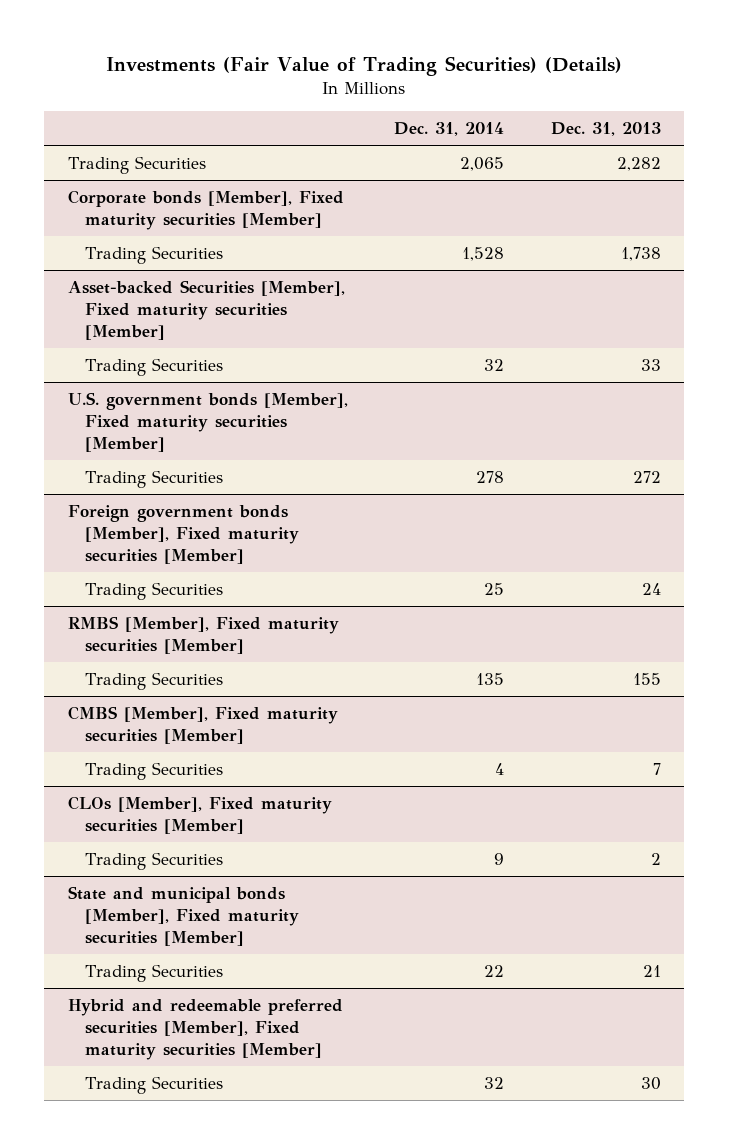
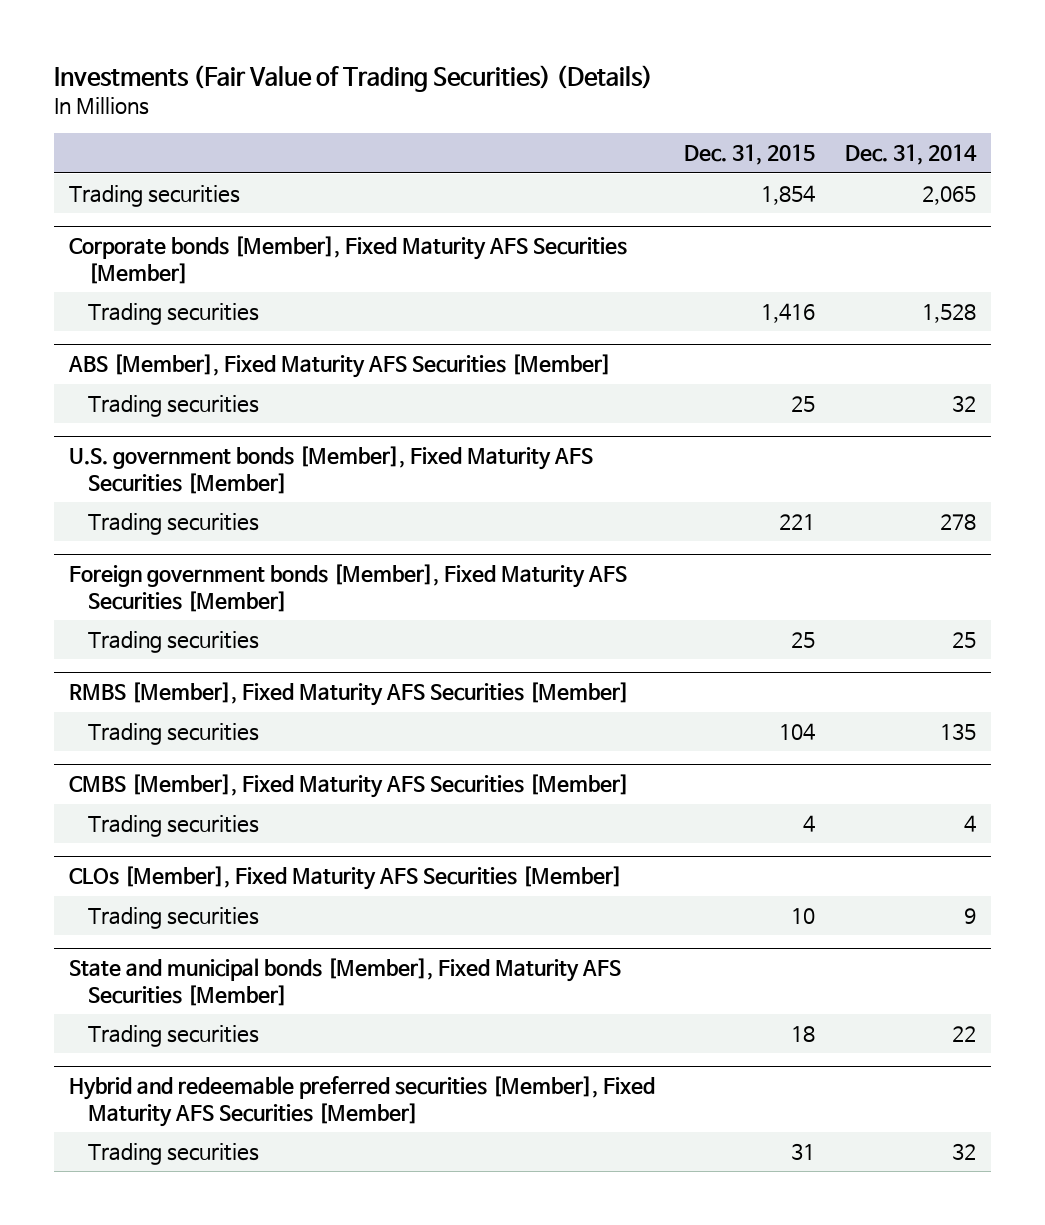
- | Dec. 31, 2014 | Dec. 31, 2013
+ | Dec. 31, 2015 | Dec. 31, 2014
- Trading Securities | 2,065 | 2,282
- Corporate bonds [Member], Fixed maturity securities [Member]
- Trading Securities | 1,528 | 1,738
- Asset-backed Securities [Member], Fixed maturity securities [Member]
- Trading Securities | 32 | 33
- U.S. government bonds [Member], Fixed maturity securities [Member]
- Trading Securities | 278 | 272
- Foreign government bonds [Member], Fixed maturity securities [Member]
- Trading Securities | 25 | 24
- RMBS [Member], Fixed maturity securities [Member]
- Trading Securities | 135 | 155
- CMBS [Member], Fixed maturity securities [Member]
- Trading Securities | 4 | 7
- CLOs [Member], Fixed maturity securities [Member]
- Trading Securities | 9 | 2
- State and municipal bonds [Member], Fixed maturity securities [Member]
- Trading Securities | 22 | 21
- Hybrid and redeemable preferred securities [Member], Fixed maturity securities [Member]
- Trading Securities | 32 | 30
+ Trading securities | 1,854 | 2,065
+ Corporate bonds [Member], Fixed Maturity AFS Securities [Member]
+ Trading securities | 1,416 | 1,528
+ ABS [Member], Fixed Maturity AFS Securities [Member]
+ Trading securities | 25 | 32
+ U.S. government bonds [Member], Fixed Maturity AFS Securities [Member]
+ Trading securities | 221 | 278
+ Foreign government bonds [Member], Fixed Maturity AFS Securities [Member]
+ Trading securities | 25 | 25
+ RMBS [Member], Fixed Maturity AFS Securities [Member]
+ Trading securities | 104 | 135
+ CMBS [Member], Fixed Maturity AFS Securities [Member]
+ Trading securities | 4 | 4
+ CLOs [Member], Fixed Maturity AFS Securities [Member]
+ Trading securities | 10 | 9
+ State and municipal bonds [Member], Fixed Maturity AFS Securities [Member]
+ Trading securities | 18 | 22
+ Hybrid and redeemable preferred securities [Member], Fixed Maturity AFS Securities [Member]
+ Trading securities | 31 | 32

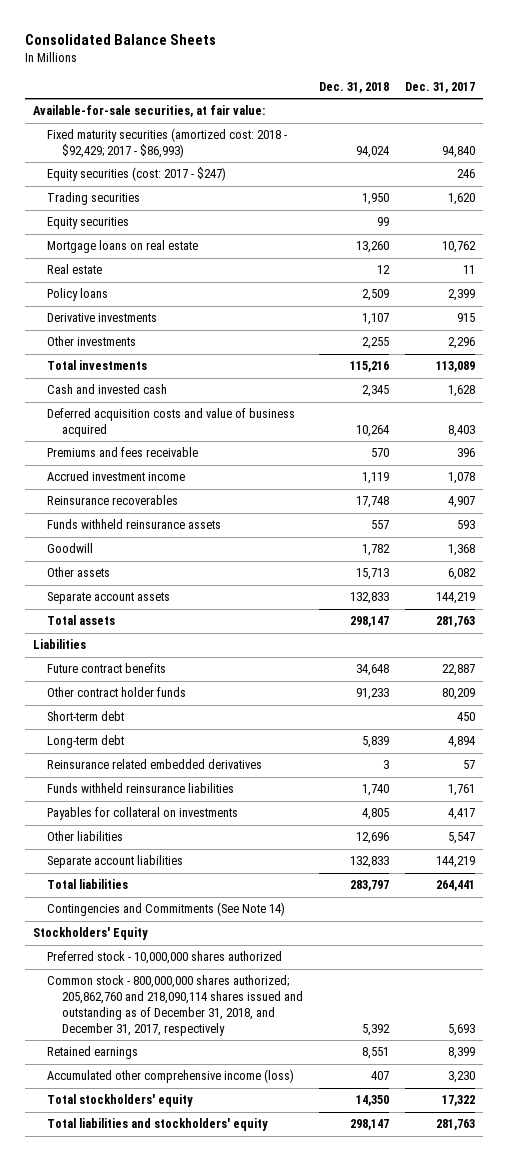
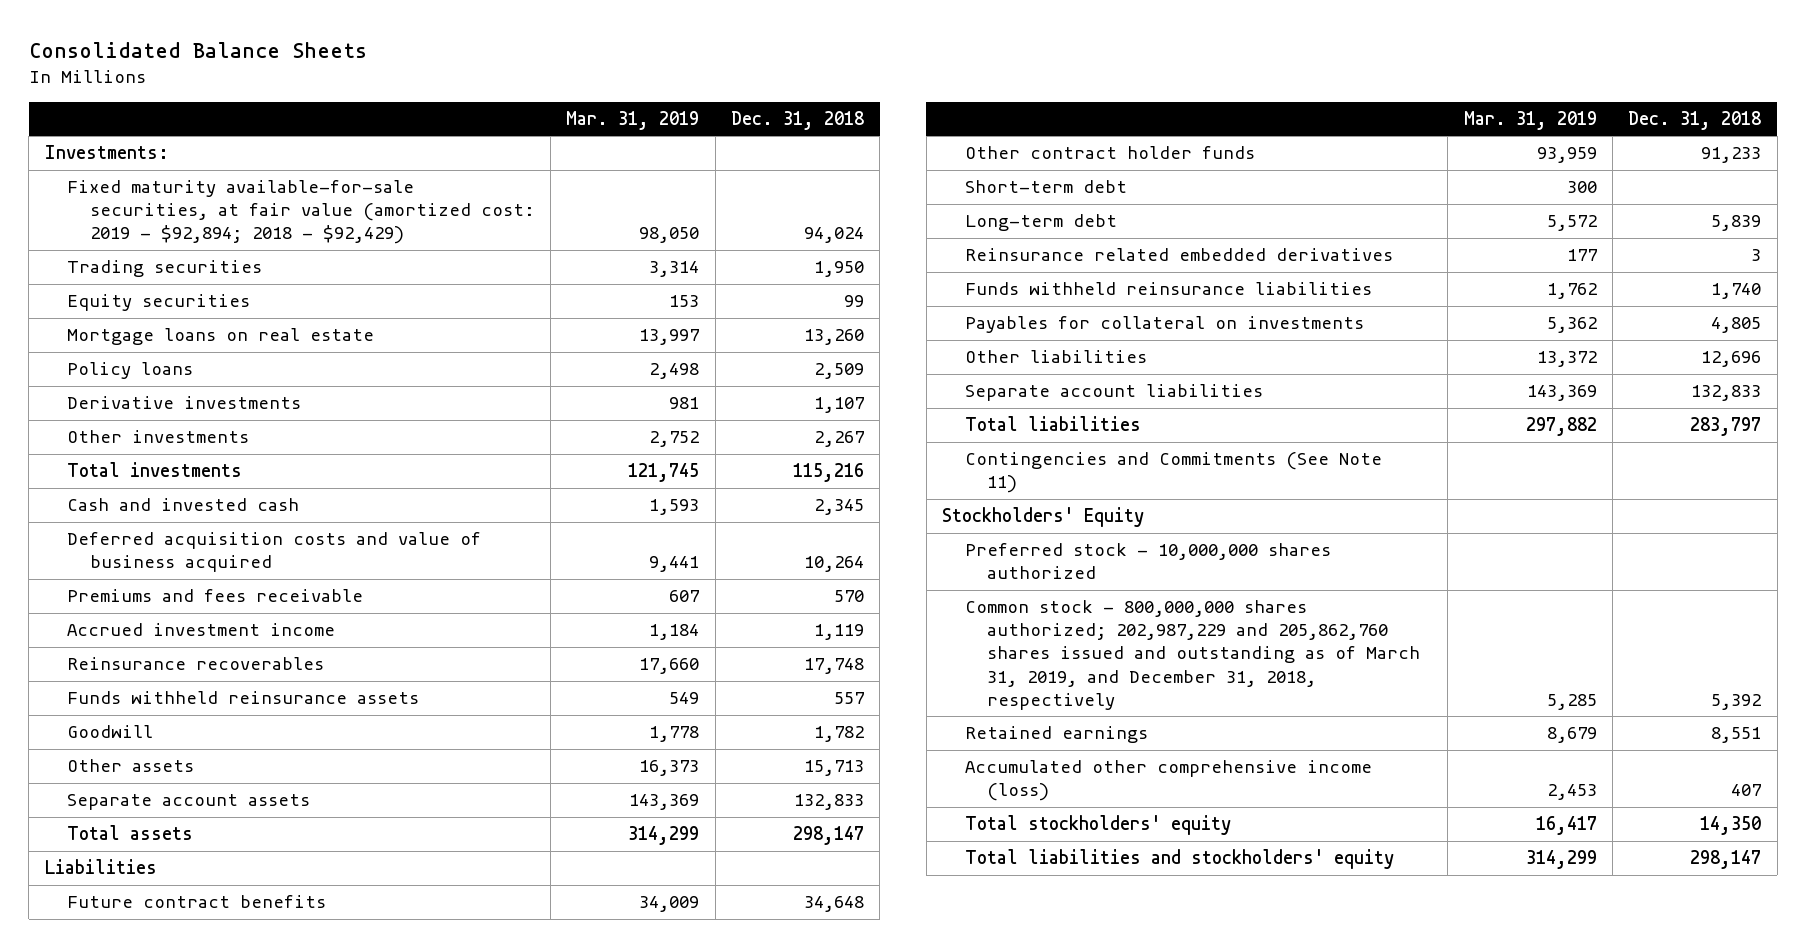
- | Dec. 31, 2018 | Dec. 31, 2017
+ | Mar. 31, 2019 | Dec. 31, 2018
- Available-for-sale securities, at fair value:
- Fixed maturity securities (amortized cost: 2018 - $92,429; 2017 - $86,993) | 94,024 | 94,840
- Equity securities (cost: 2017 - $247) | | 246
+ Investments:
+ Fixed maturity available-for-sale securities, at fair value (amortized cost: 2019 - $92,894; 2018 - $92,429) | 98,050 | 94,024
- Real estate | 12 | 11
- Other investments | 2,255 | 2,296
+ Other investments | 2,752 | 2,267
- Contingencies and Commitments (See Note 14)
+ Contingencies and Commitments (See Note 11)
- Common stock - 800,000,000 shares authorized; 205,862,760 and 218,090,114 shares issued and outstanding as of December 31, 2018, and December 31, 2017, respectively | 5,392 | 5,693
+ Common stock - 800,000,000 shares authorized; 202,987,229 and 205,862,760 shares issued and outstanding as of March 31, 2019, and December 31, 2018, respectively | 5,285 | 5,392

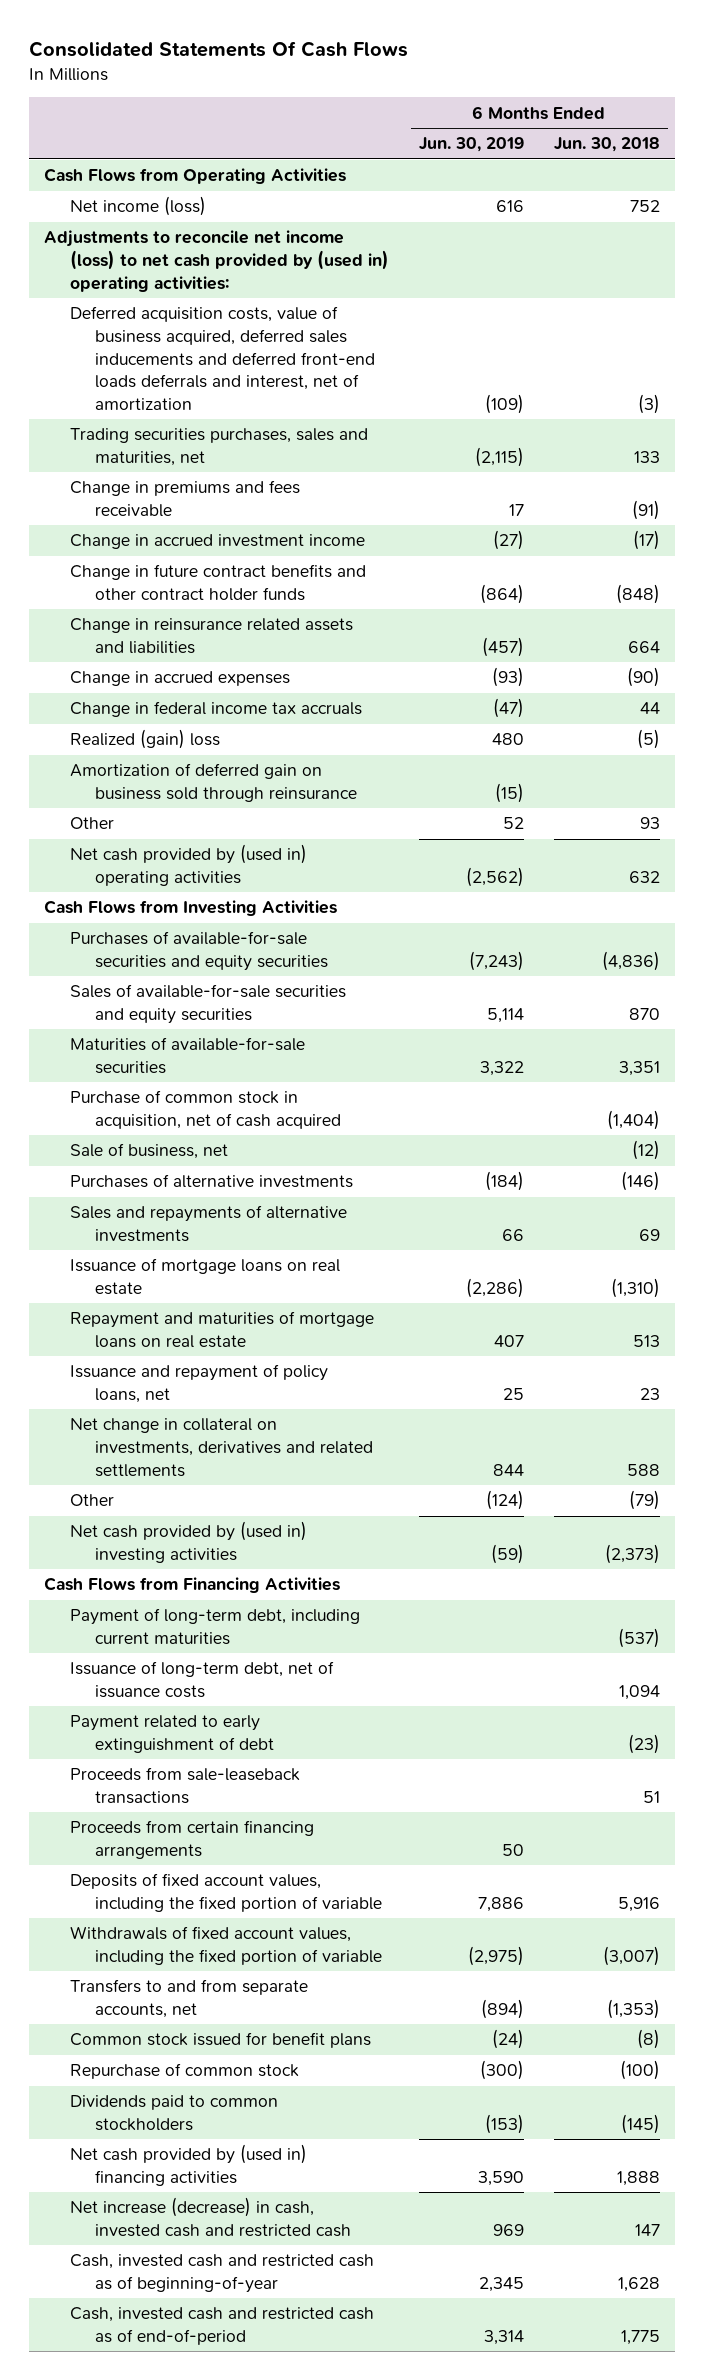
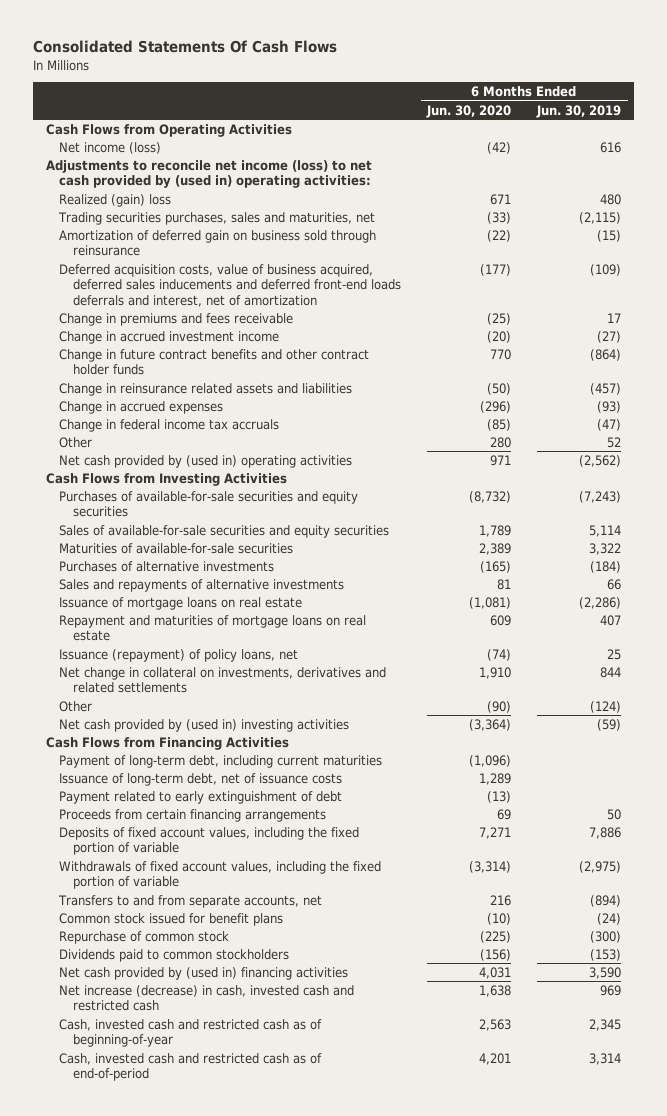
- | 6 Months Ended Jun. 30, 2019 | 6 Months Ended Jun. 30, 2018
+ | 6 Months Ended Jun. 30, 2020 | 6 Months Ended Jun. 30, 2019
moved up: Realized (gain) loss | 671 | 480
moved up: Amortization of deferred gain on business sold through reinsurance | (22) | (15)
moved down: Deferred acquisition costs, value of business acquired, deferred sales inducements and deferred front-end loads deferrals and interest, net of amortization | (177) | (109)
- Purchase of common stock in acquisition, net of cash acquired | | (1,404)
- Sale of business, net | | (12)
- Issuance and repayment of policy loans, net | 25 | 23
+ Issuance (repayment) of policy loans, net | (74) | 25
- Proceeds from sale-leaseback transactions | | 51

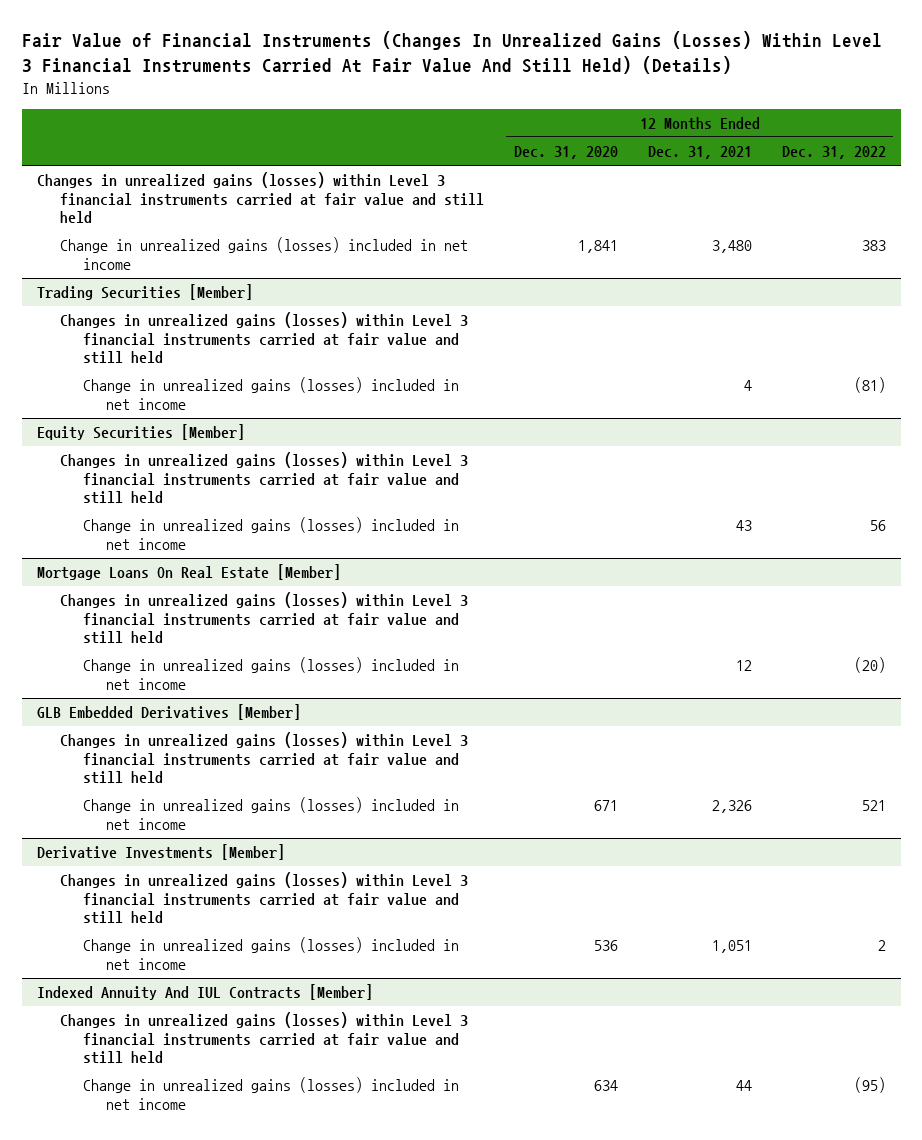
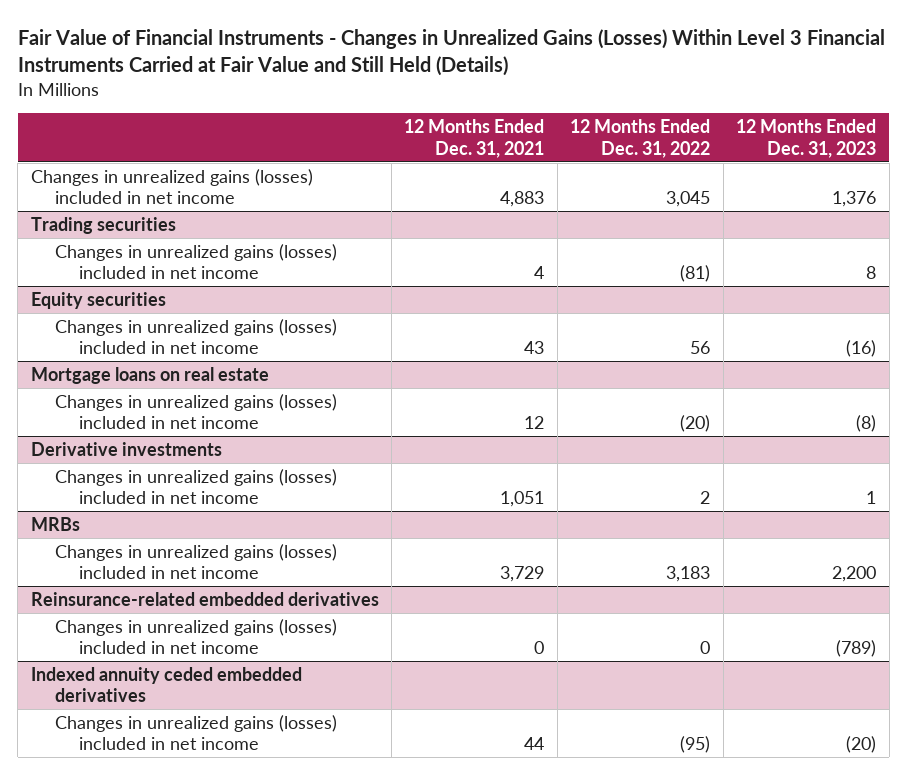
- Fair Value of Financial Instruments (Changes In Unrealized Gains (Losses) Within Level 3 Financial Instruments Carried At Fair Value And Still Held) (Details)
+ Fair Value of Financial Instruments - Changes in Unrealized Gains (Losses) Within Level 3 Financial Instruments Carried at Fair Value and Still Held (Details)
- | 12 Months Ended Dec. 31, 2020 | 12 Months Ended Dec. 31, 2021 | 12 Months Ended Dec. 31, 2022
+ | 12 Months Ended Dec. 31, 2021 | 12 Months Ended Dec. 31, 2022 | 12 Months Ended Dec. 31, 2023
- Changes in unrealized gains (losses) within Level 3 financial instruments carried at fair value and still held
- Change in unrealized gains (losses) included in net income | 1,841 | 3,480 | 383
- Trading Securities [Member]
- Changes in unrealized gains (losses) within Level 3 financial instruments carried at fair value and still held
- Change in unrealized gains (losses) included in net income | | 4 | (81)
- Equity Securities [Member]
- Changes in unrealized gains (losses) within Level 3 financial instruments carried at fair value and still held
- Change in unrealized gains (losses) included in net income | | 43 | 56
- Mortgage Loans On Real Estate [Member]
- Changes in unrealized gains (losses) within Level 3 financial instruments carried at fair value and still held
- Change in unrealized gains (losses) included in net income | | 12 | (20)
- GLB Embedded Derivatives [Member]
- Changes in unrealized gains (losses) within Level 3 financial instruments carried at fair value and still held
- Change in unrealized gains (losses) included in net income | 671 | 2,326 | 521
- Derivative Investments [Member]
- Changes in unrealized gains (losses) within Level 3 financial instruments carried at fair value and still held
- Change in unrealized gains (losses) included in net income | 536 | 1,051 | 2
- Indexed Annuity And IUL Contracts [Member]
- Changes in unrealized gains (losses) within Level 3 financial instruments carried at fair value and still held
- Change in unrealized gains (losses) included in net income | 634 | 44 | (95)
+ Changes in unrealized gains (losses) included in net income | 4,883 | 3,045 | 1,376
+ Trading securities
+ Changes in unrealized gains (losses) included in net income | 4 | (81) | 8
+ Equity securities
+ Changes in unrealized gains (losses) included in net income | 43 | 56 | (16)
+ Mortgage loans on real estate
+ Changes in unrealized gains (losses) included in net income | 12 | (20) | (8)
+ Derivative investments
+ Changes in unrealized gains (losses) included in net income | 1,051 | 2 | 1
+ MRBs
+ Changes in unrealized gains (losses) included in net income | 3,729 | 3,183 | 2,200
+ Reinsurance-related embedded derivatives
+ Changes in unrealized gains (losses) included in net income | 0 | 0 | (789)
+ Indexed annuity ceded embedded derivatives
+ Changes in unrealized gains (losses) included in net income | 44 | (95) | (20)

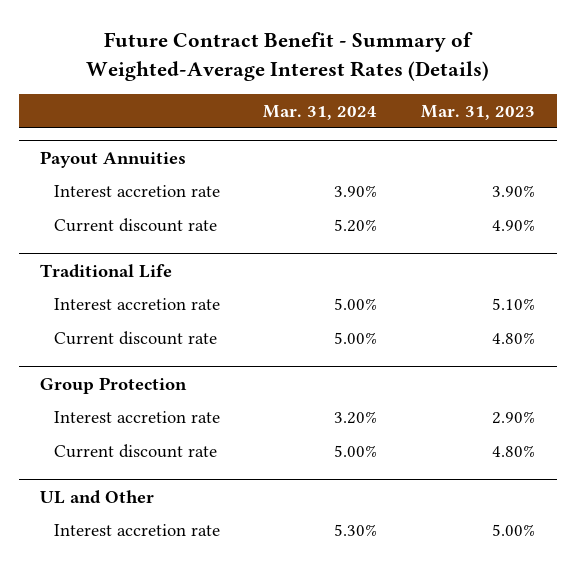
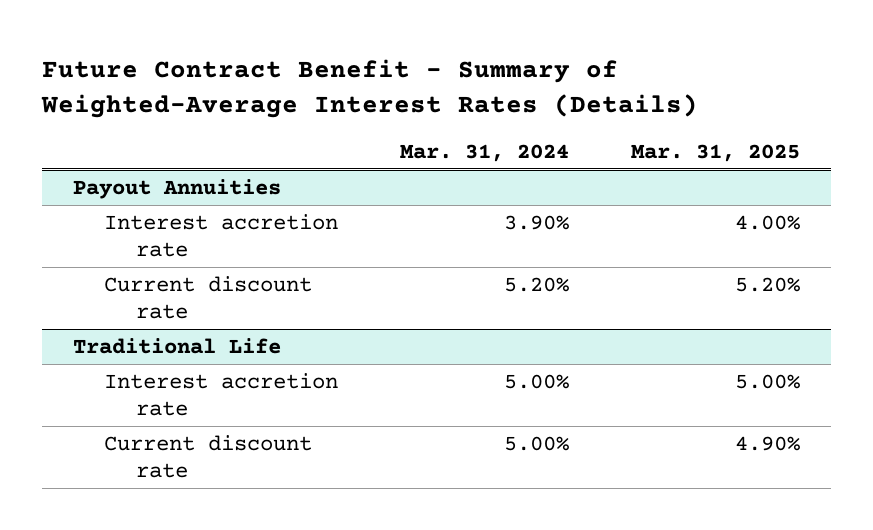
- | Mar. 31, 2024 | Mar. 31, 2023
+ | Mar. 31, 2024 | Mar. 31, 2025
- Group Protection
- Interest accretion rate | 3.20% | 2.90%
- Current discount rate | 5.00% | 4.80%
- UL and Other
- Interest accretion rate | 5.30% | 5.00%

